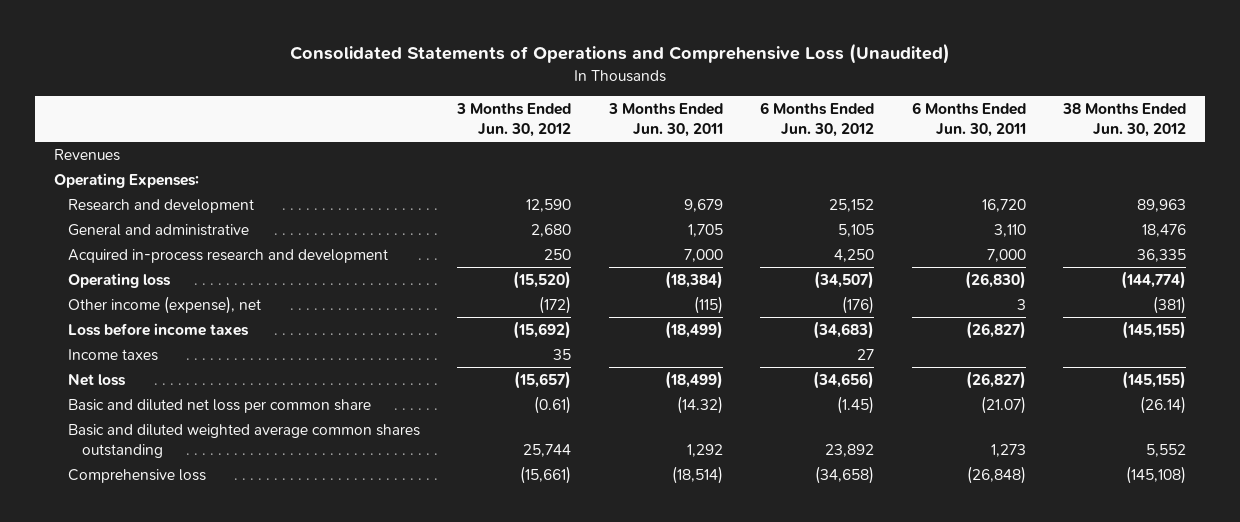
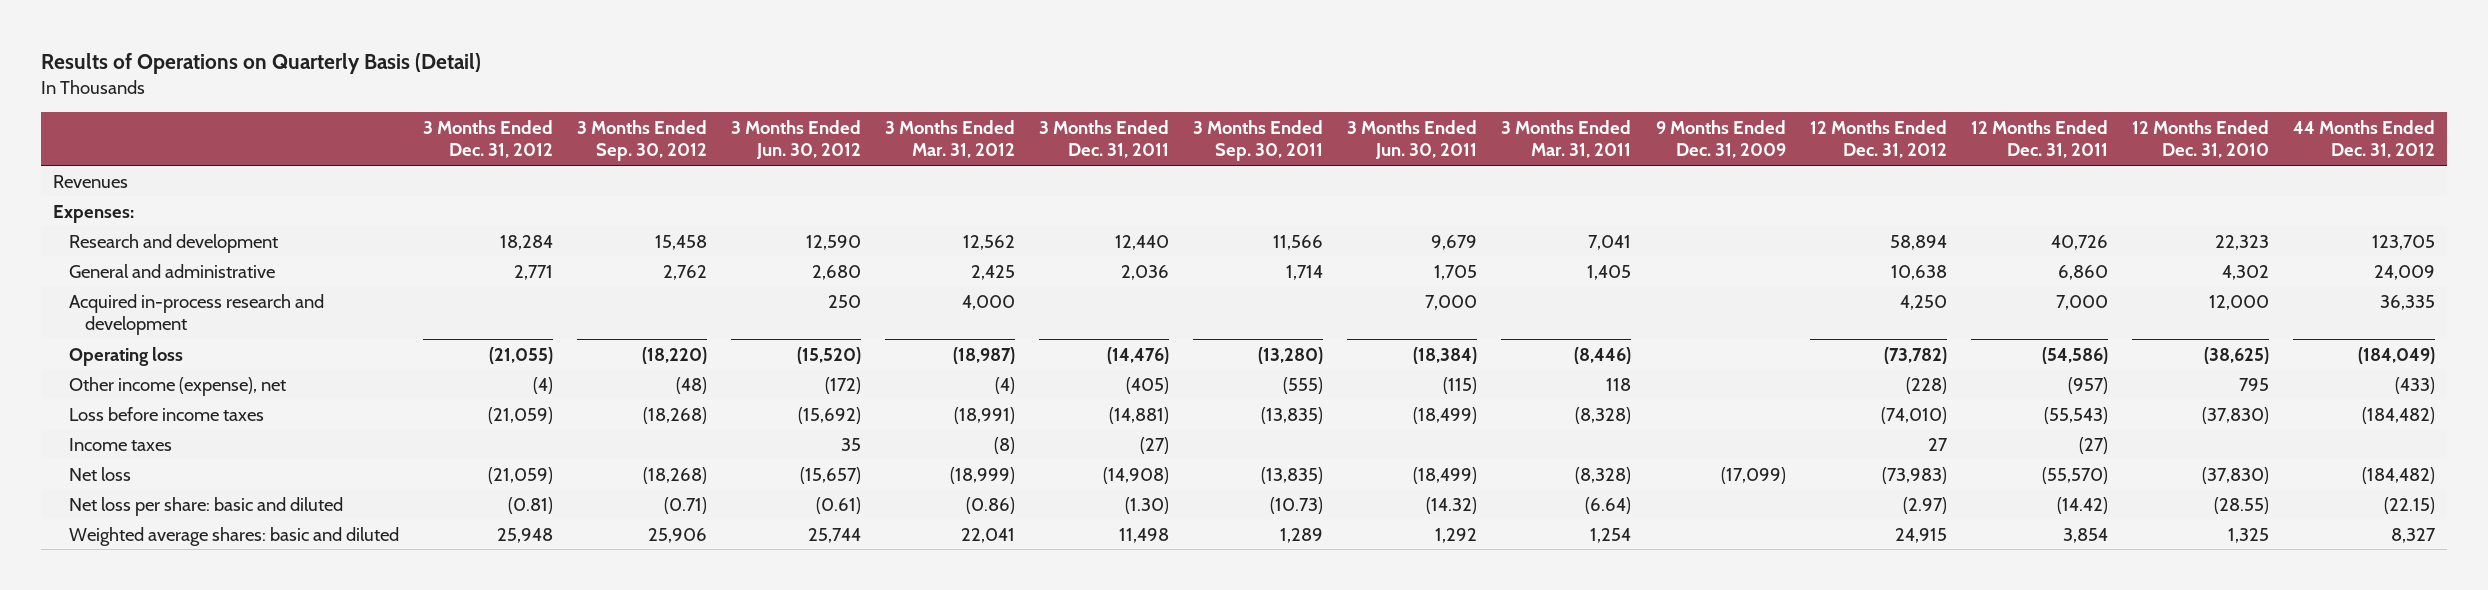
- Consolidated Statements of Operations and Comprehensive Loss (Unaudited)
+ Results of Operations on Quarterly Basis (Detail)
- | 3 Months Ended Jun. 30, 2012 | 3 Months Ended Jun. 30, 2011 | 6 Months Ended Jun. 30, 2012 | 6 Months Ended Jun. 30, 2011 | 38 Months Ended Jun. 30, 2012
+ | 3 Months Ended Dec. 31, 2012 | 3 Months Ended Sep. 30, 2012 | 3 Months Ended Jun. 30, 2012 | 3 Months Ended Mar. 31, 2012 | 3 Months Ended Dec. 31, 2011 | 3 Months Ended Sep. 30, 2011 | 3 Months Ended Jun. 30, 2011 | 3 Months Ended Mar. 31, 2011 | 9 Months Ended Dec. 31, 2009 | 12 Months Ended Dec. 31, 2012 | 12 Months Ended Dec. 31, 2011 | 12 Months Ended Dec. 31, 2010 | 44 Months Ended Dec. 31, 2012
- Operating Expenses:
+ Expenses:
- Basic and diluted net loss per common share | (0.61) | (14.32) | (1.45) | (21.07) | (26.14)
- Basic and diluted weighted average common shares outstanding | 25,744 | 1,292 | 23,892 | 1,273 | 5,552
- Comprehensive loss | (15,661) | (18,514) | (34,658) | (26,848) | (145,108)
+ Net loss per share: basic and diluted | (0.81) | (0.71) | (0.61) | (0.86) | (1.30) | (10.73) | (14.32) | (6.64) | | (2.97) | (14.42) | (28.55) | (22.15)
+ Weighted average shares: basic and diluted | 25,948 | 25,906 | 25,744 | 22,041 | 11,498 | 1,289 | 1,292 | 1,254 | | 24,915 | 3,854 | 1,325 | 8,327

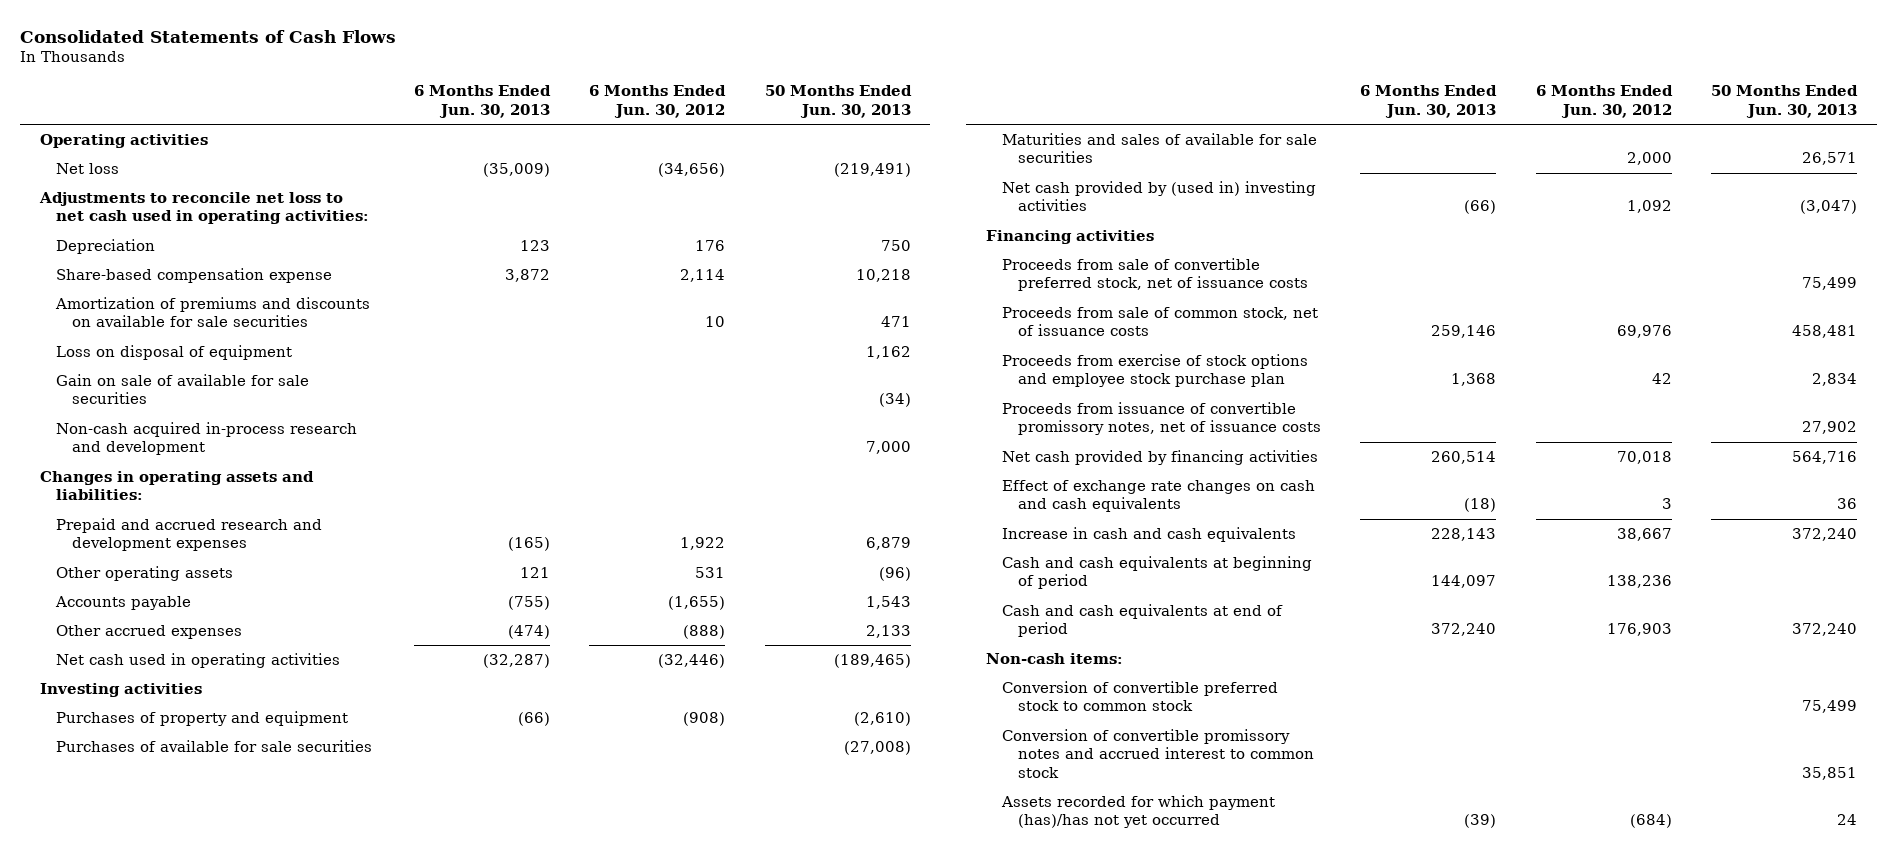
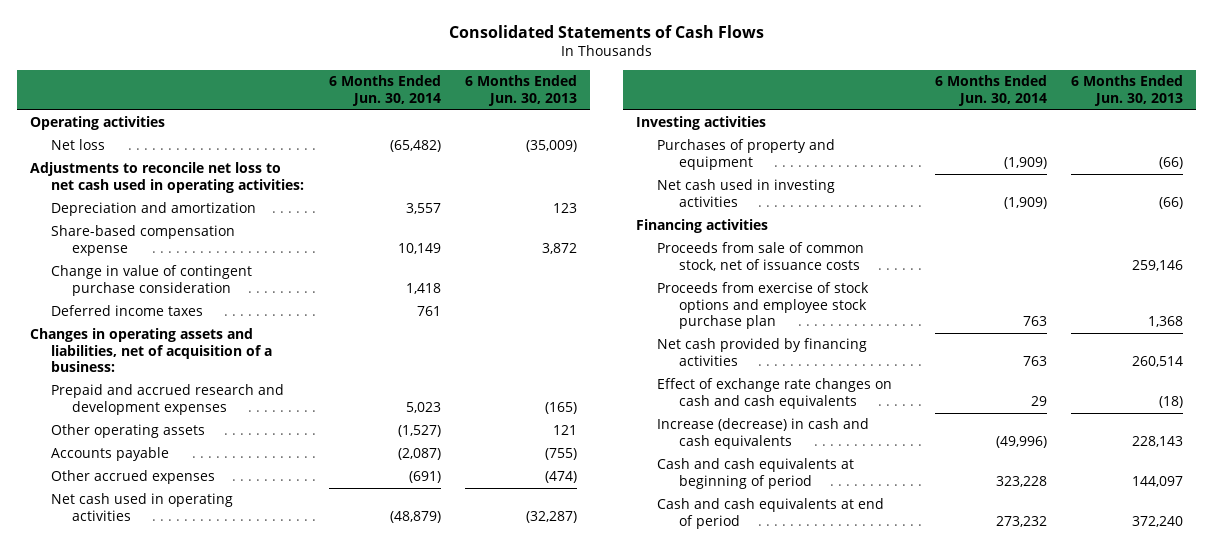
- | 6 Months Ended Jun. 30, 2013 | 6 Months Ended Jun. 30, 2012 | 50 Months Ended Jun. 30, 2013
+ | 6 Months Ended Jun. 30, 2014 | 6 Months Ended Jun. 30, 2013
- Depreciation | 123 | 176 | 750
+ Depreciation and amortization | 3,557 | 123
- Amortization of premiums and discounts on available for sale securities | | 10 | 471
- Loss on disposal of equipment | | | 1,162
- Gain on sale of available for sale securities | | | (34)
- Non-cash acquired in-process research and development | | | 7,000
- Changes in operating assets and liabilities:
+ Change in value of contingent purchase consideration | 1,418 |
+ Deferred income taxes | 761 |
+ Changes in operating assets and liabilities, net of acquisition of a business:
- Purchases of available for sale securities | | | (27,008)
- Maturities and sales of available for sale securities | | 2,000 | 26,571
- Net cash provided by (used in) investing activities | (66) | 1,092 | (3,047)
+ Net cash used in investing activities | (1,909) | (66)
- Proceeds from sale of convertible preferred stock, net of issuance costs | | | 75,499
- Proceeds from issuance of convertible promissory notes, net of issuance costs | | | 27,902
- Increase in cash and cash equivalents | 228,143 | 38,667 | 372,240
+ Increase (decrease) in cash and cash equivalents | (49,996) | 228,143
- Non-cash items:
- Conversion of convertible preferred stock to common stock | | | 75,499
- Conversion of convertible promissory notes and accrued interest to common stock | | | 35,851
- Assets recorded for which payment (has)/has not yet occurred | (39) | (684) | 24

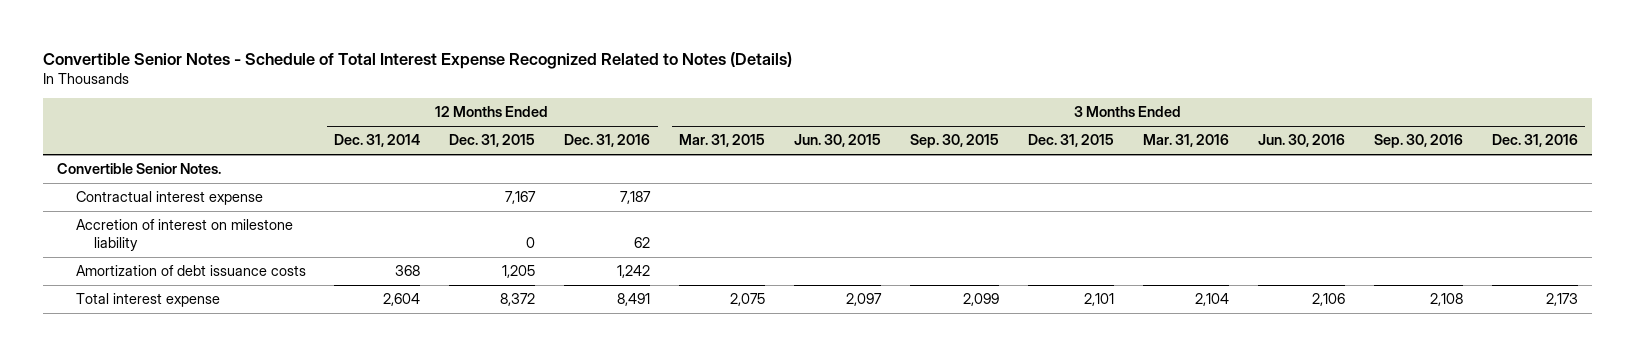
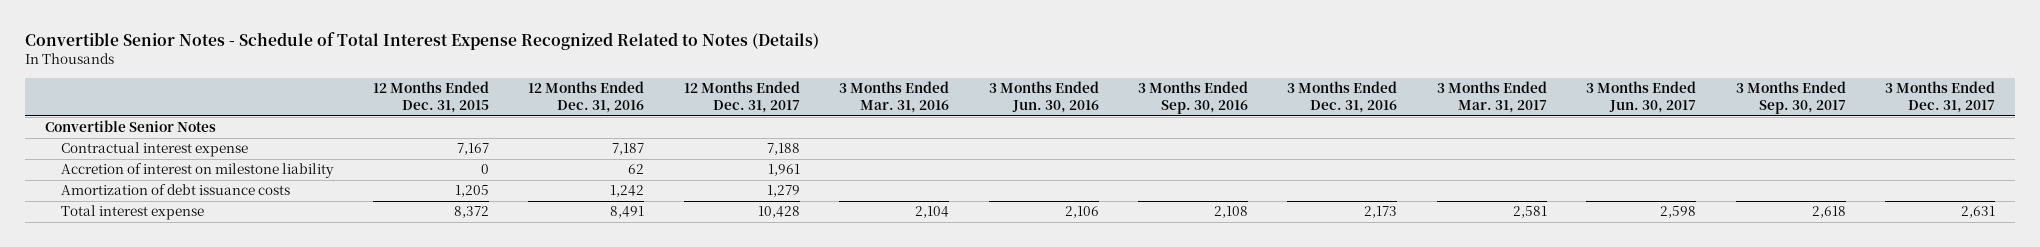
- | 12 Months Ended Dec. 31, 2014 | 12 Months Ended Dec. 31, 2015 | 12 Months Ended Dec. 31, 2016 | 3 Months Ended Mar. 31, 2015 | 3 Months Ended Jun. 30, 2015 | 3 Months Ended Sep. 30, 2015 | 3 Months Ended Dec. 31, 2015 | 3 Months Ended Mar. 31, 2016 | 3 Months Ended Jun. 30, 2016 | 3 Months Ended Sep. 30, 2016 | 3 Months Ended Dec. 31, 2016
+ | 12 Months Ended Dec. 31, 2015 | 12 Months Ended Dec. 31, 2016 | 12 Months Ended Dec. 31, 2017 | 3 Months Ended Mar. 31, 2016 | 3 Months Ended Jun. 30, 2016 | 3 Months Ended Sep. 30, 2016 | 3 Months Ended Dec. 31, 2016 | 3 Months Ended Mar. 31, 2017 | 3 Months Ended Jun. 30, 2017 | 3 Months Ended Sep. 30, 2017 | 3 Months Ended Dec. 31, 2017
- Convertible Senior Notes.
+ Convertible Senior Notes

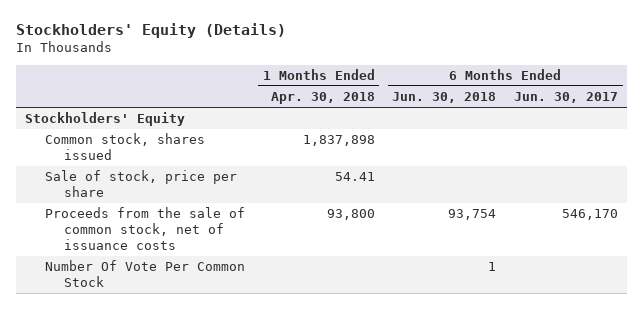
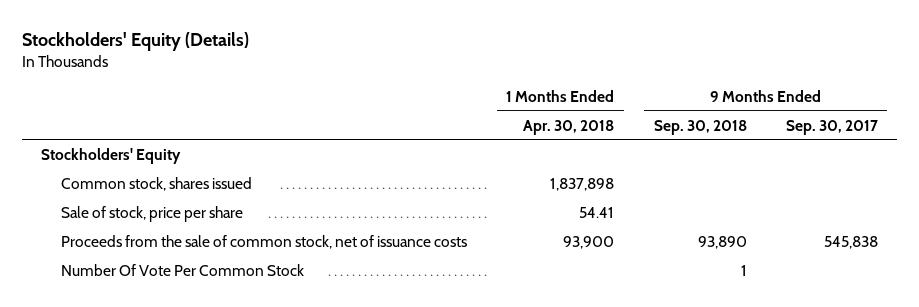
- | 1 Months Ended Apr. 30, 2018 | 6 Months Ended Jun. 30, 2018 | 6 Months Ended Jun. 30, 2017
+ | 1 Months Ended Apr. 30, 2018 | 9 Months Ended Sep. 30, 2018 | 9 Months Ended Sep. 30, 2017
- Proceeds from the sale of common stock, net of issuance costs | 93,800 | 93,754 | 546,170
+ Proceeds from the sale of common stock, net of issuance costs | 93,900 | 93,890 | 545,838

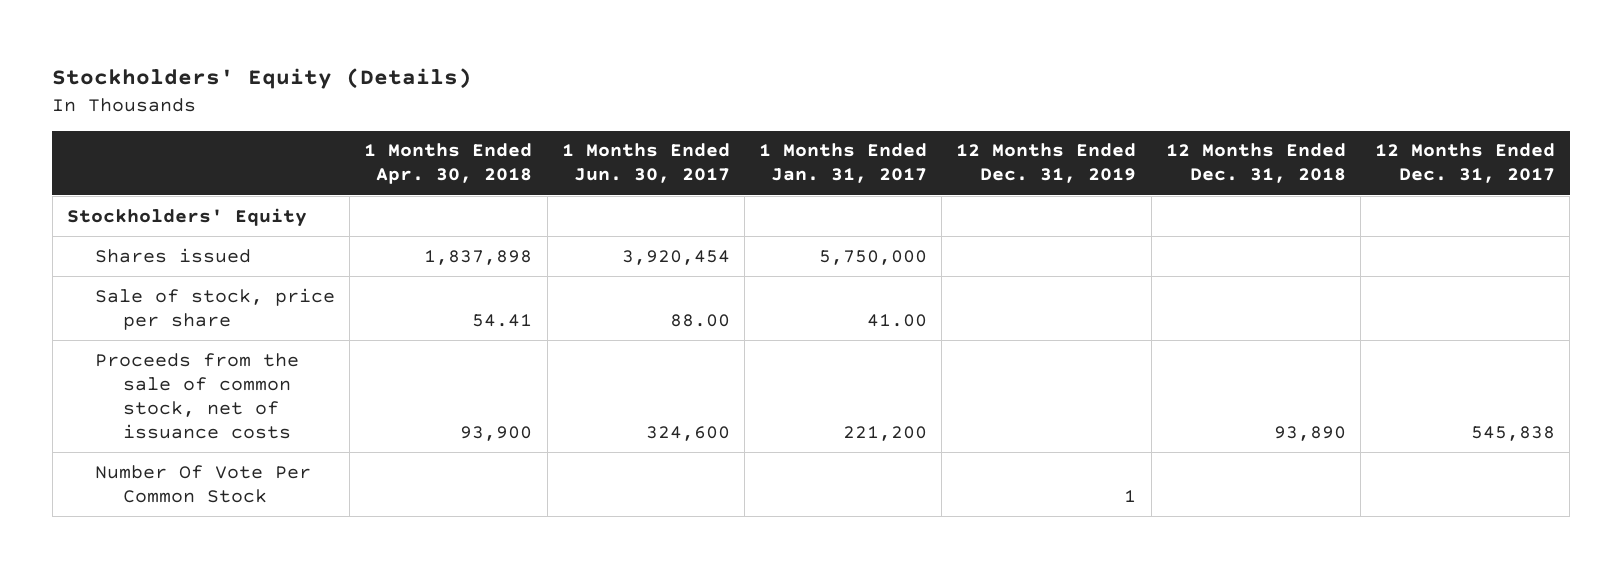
- | 1 Months Ended Apr. 30, 2018 | 9 Months Ended Sep. 30, 2018 | 9 Months Ended Sep. 30, 2017
+ | 1 Months Ended Apr. 30, 2018 | 1 Months Ended Jun. 30, 2017 | 1 Months Ended Jan. 31, 2017 | 12 Months Ended Dec. 31, 2019 | 12 Months Ended Dec. 31, 2018 | 12 Months Ended Dec. 31, 2017
- Common stock, shares issued | 1,837,898 | |
+ Shares issued | 1,837,898 | 3,920,454 | 5,750,000 | | |

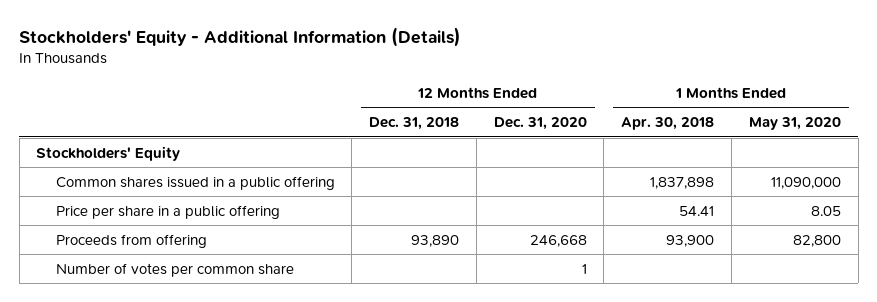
- Stockholders' Equity (Details)
+ Stockholders' Equity - Additional Information (Details)
- | 1 Months Ended Apr. 30, 2018 | 1 Months Ended Jun. 30, 2017 | 1 Months Ended Jan. 31, 2017 | 12 Months Ended Dec. 31, 2019 | 12 Months Ended Dec. 31, 2018 | 12 Months Ended Dec. 31, 2017
+ | 12 Months Ended Dec. 31, 2018 | 12 Months Ended Dec. 31, 2020 | 1 Months Ended Apr. 30, 2018 | 1 Months Ended May 31, 2020
- Shares issued | 1,837,898 | 3,920,454 | 5,750,000 | | |
- Sale of stock, price per share | 54.41 | 88.00 | 41.00 | | |
- Proceeds from the sale of common stock, net of issuance costs | 93,900 | 324,600 | 221,200 | | 93,890 | 545,838
- Number Of Vote Per Common Stock | | | | 1 | |
+ Common shares issued in a public offering | | | 1,837,898 | 11,090,000
+ Price per share in a public offering | | | 54.41 | 8.05
+ Proceeds from offering | 93,890 | 246,668 | 93,900 | 82,800
+ Number of votes per common share | | 1 | |

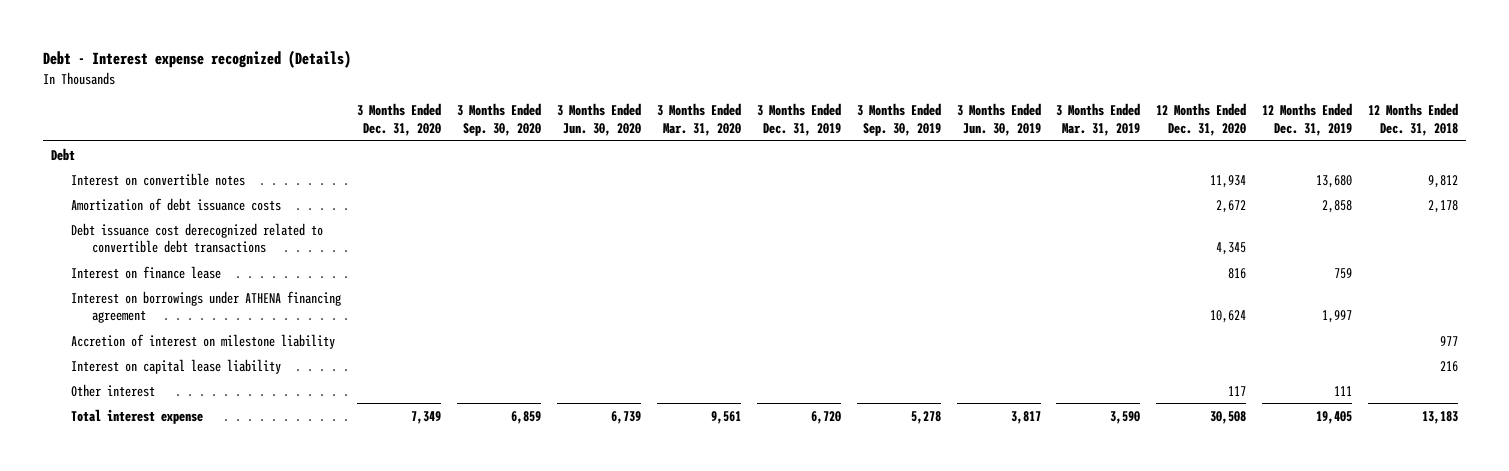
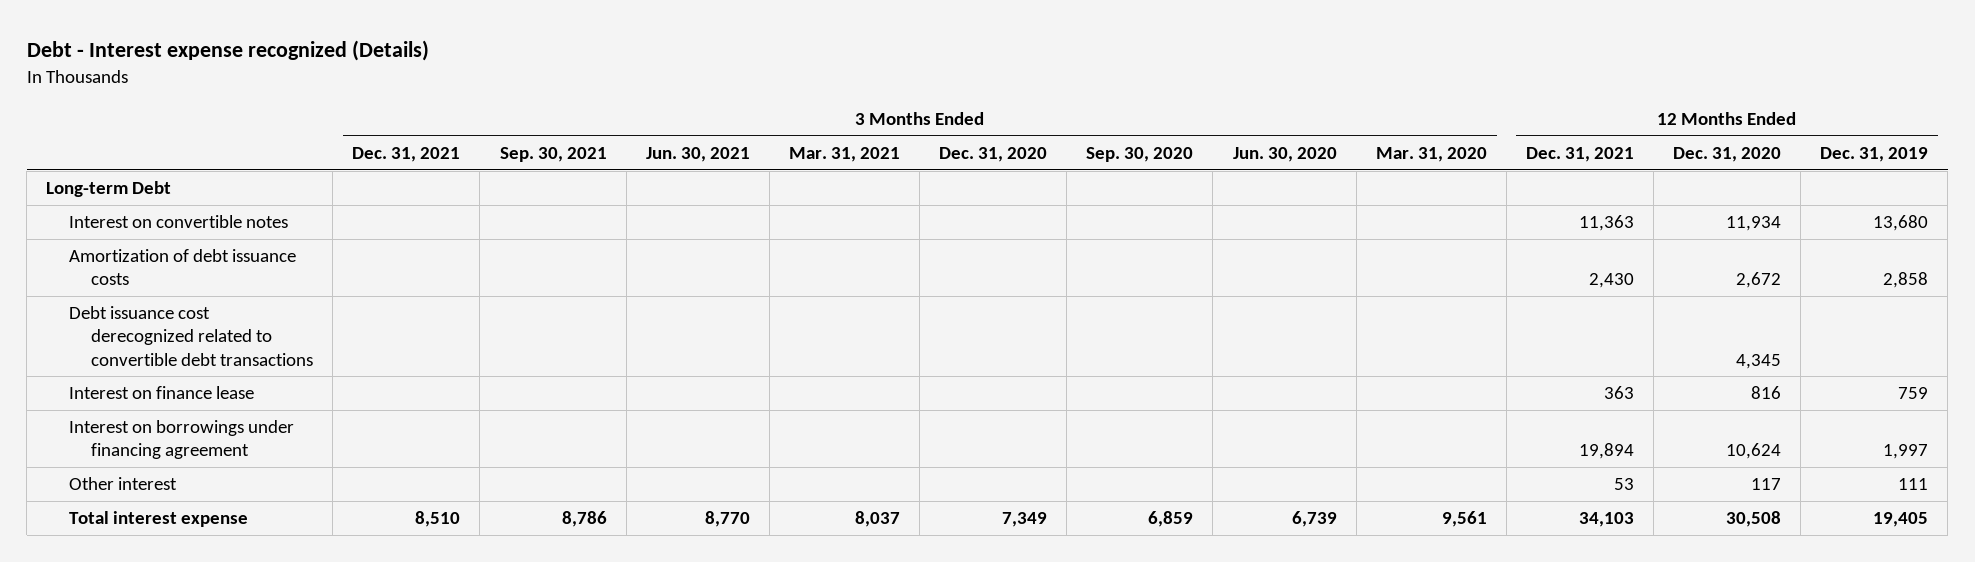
- | 3 Months Ended Dec. 31, 2020 | 3 Months Ended Sep. 30, 2020 | 3 Months Ended Jun. 30, 2020 | 3 Months Ended Mar. 31, 2020 | 3 Months Ended Dec. 31, 2019 | 3 Months Ended Sep. 30, 2019 | 3 Months Ended Jun. 30, 2019 | 3 Months Ended Mar. 31, 2019 | 12 Months Ended Dec. 31, 2020 | 12 Months Ended Dec. 31, 2019 | 12 Months Ended Dec. 31, 2018
+ | 3 Months Ended Dec. 31, 2021 | 3 Months Ended Sep. 30, 2021 | 3 Months Ended Jun. 30, 2021 | 3 Months Ended Mar. 31, 2021 | 3 Months Ended Dec. 31, 2020 | 3 Months Ended Sep. 30, 2020 | 3 Months Ended Jun. 30, 2020 | 3 Months Ended Mar. 31, 2020 | 12 Months Ended Dec. 31, 2021 | 12 Months Ended Dec. 31, 2020 | 12 Months Ended Dec. 31, 2019
- Debt
+ Long-term Debt
- Interest on borrowings under ATHENA financing agreement | | | | | | | | | 10,624 | 1,997 |
- Accretion of interest on milestone liability | | | | | | | | | | | 977
- Interest on capital lease liability | | | | | | | | | | | 216
+ Interest on borrowings under financing agreement | | | | | | | | | 19,894 | 10,624 | 1,997

